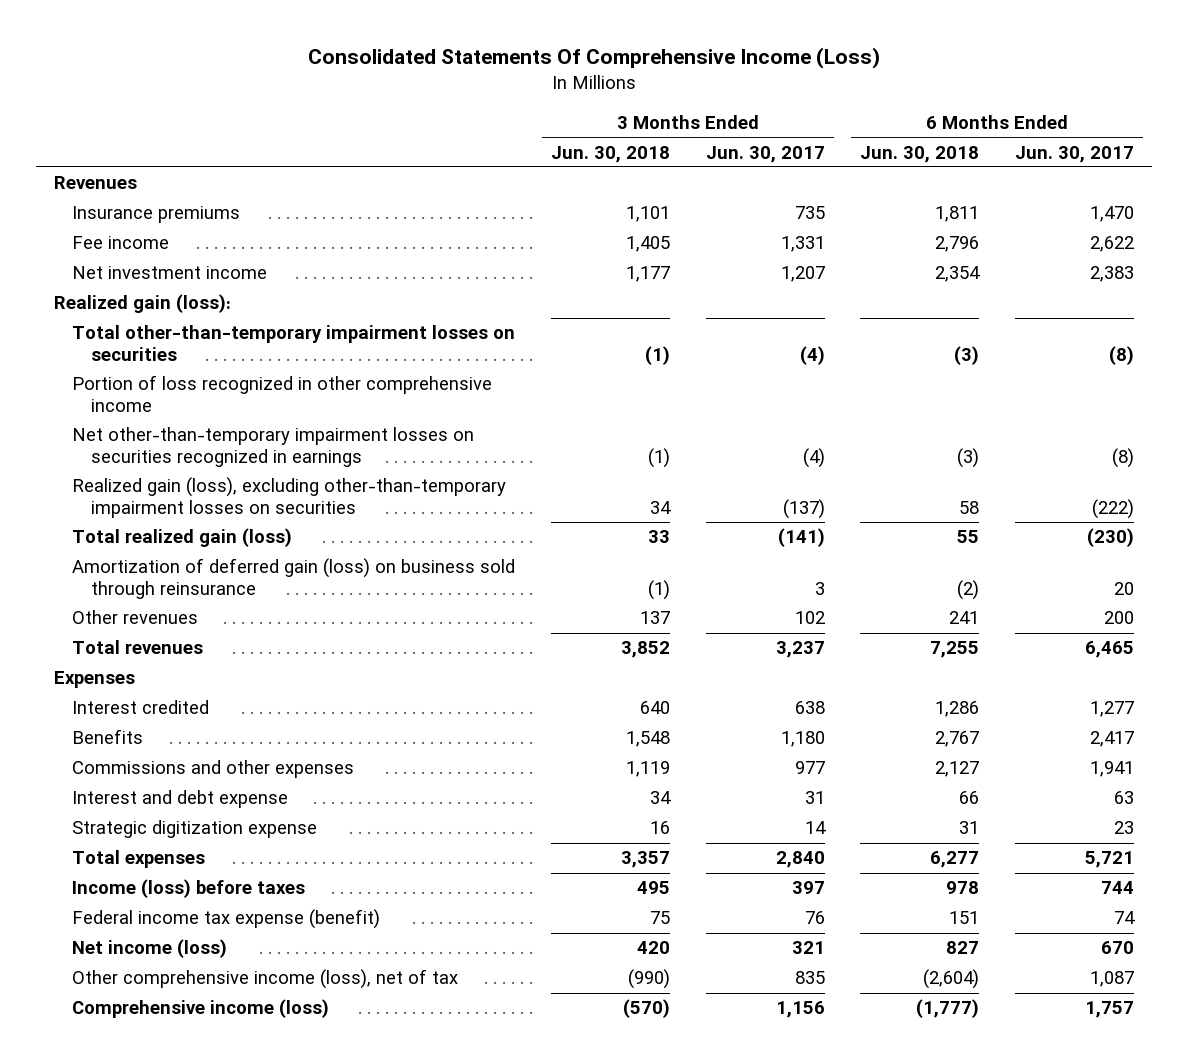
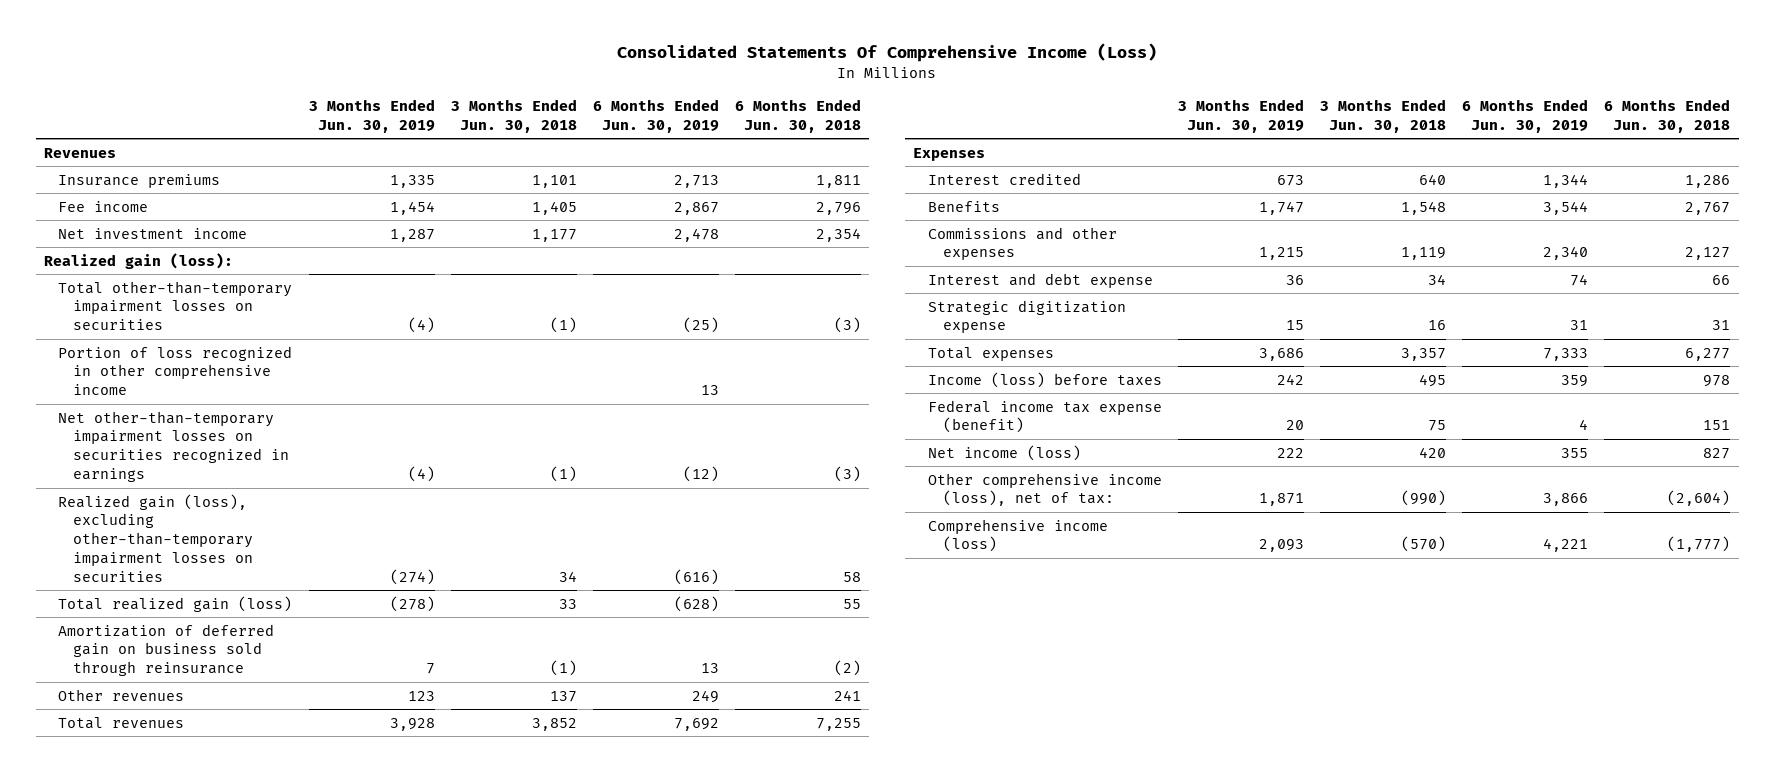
- | 3 Months Ended Jun. 30, 2018 | 3 Months Ended Jun. 30, 2017 | 6 Months Ended Jun. 30, 2018 | 6 Months Ended Jun. 30, 2017
+ | 3 Months Ended Jun. 30, 2019 | 3 Months Ended Jun. 30, 2018 | 6 Months Ended Jun. 30, 2019 | 6 Months Ended Jun. 30, 2018
- Amortization of deferred gain (loss) on business sold through reinsurance | (1) | 3 | (2) | 20
+ Amortization of deferred gain on business sold through reinsurance | 7 | (1) | 13 | (2)
- Other comprehensive income (loss), net of tax | (990) | 835 | (2,604) | 1,087
+ Other comprehensive income (loss), net of tax: | 1,871 | (990) | 3,866 | (2,604)

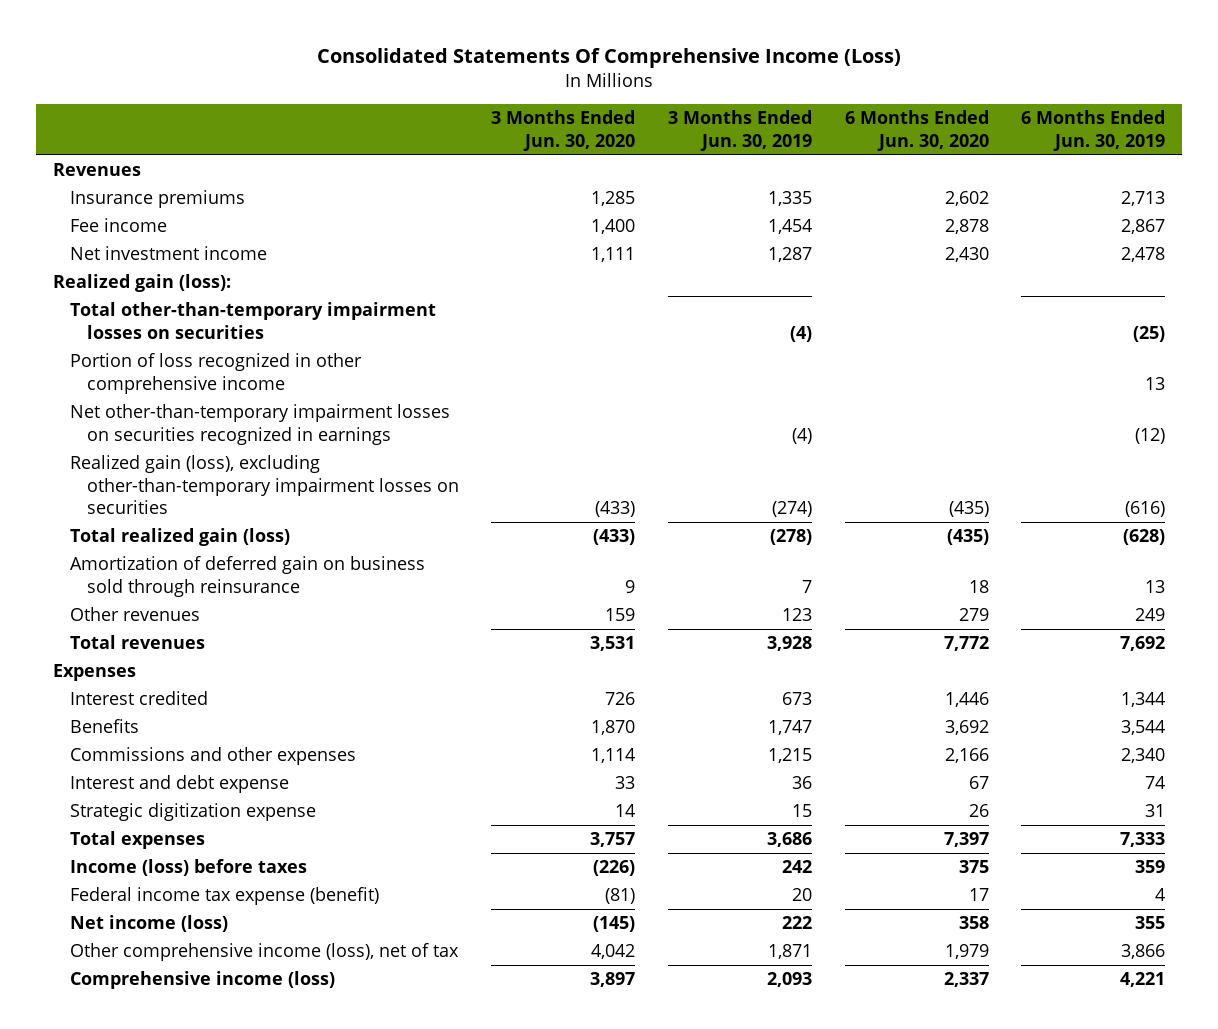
- | 3 Months Ended Jun. 30, 2019 | 3 Months Ended Jun. 30, 2018 | 6 Months Ended Jun. 30, 2019 | 6 Months Ended Jun. 30, 2018
+ | 3 Months Ended Jun. 30, 2020 | 3 Months Ended Jun. 30, 2019 | 6 Months Ended Jun. 30, 2020 | 6 Months Ended Jun. 30, 2019
- Other comprehensive income (loss), net of tax: | 1,871 | (990) | 3,866 | (2,604)
+ Other comprehensive income (loss), net of tax | 4,042 | 1,871 | 1,979 | 3,866

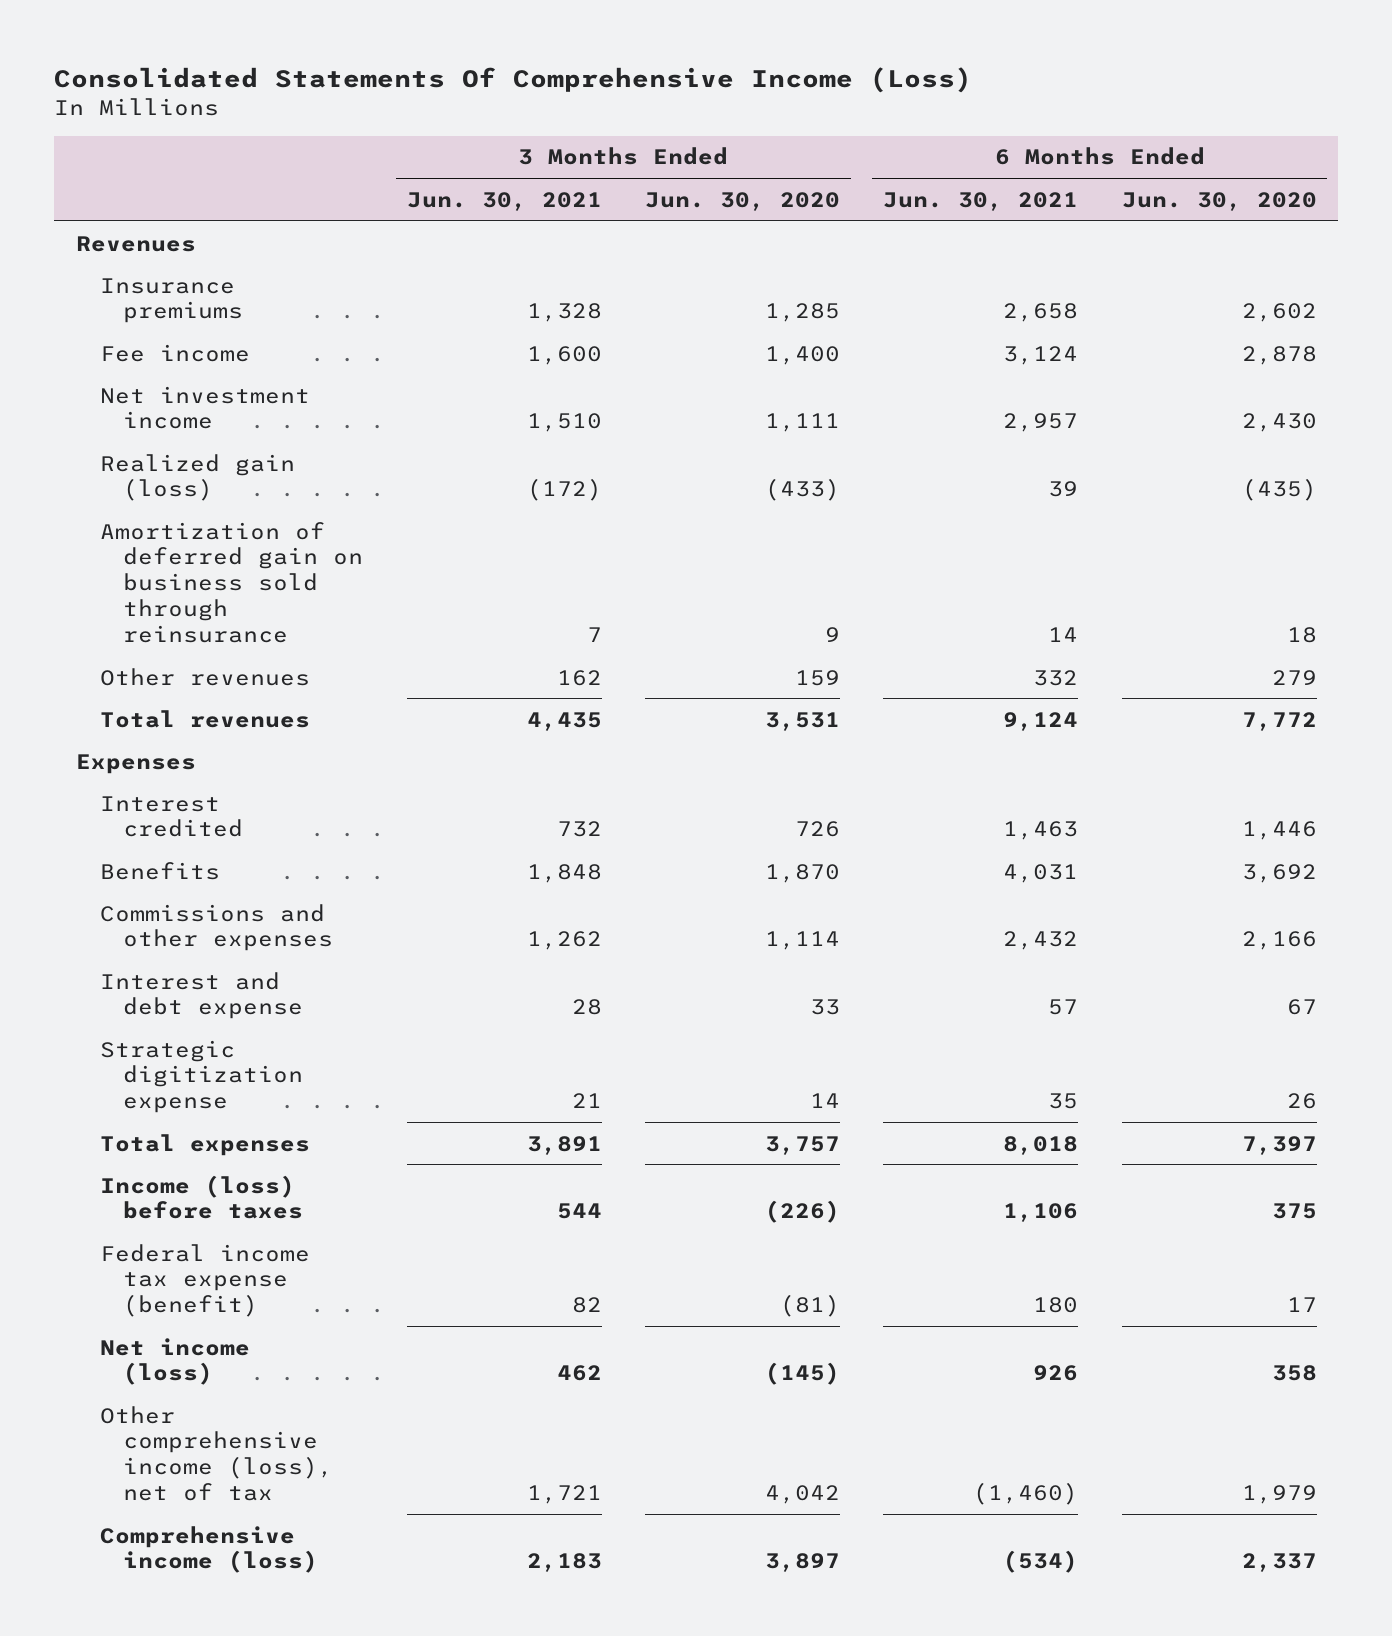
- | 3 Months Ended Jun. 30, 2020 | 3 Months Ended Jun. 30, 2019 | 6 Months Ended Jun. 30, 2020 | 6 Months Ended Jun. 30, 2019
+ | 3 Months Ended Jun. 30, 2021 | 3 Months Ended Jun. 30, 2020 | 6 Months Ended Jun. 30, 2021 | 6 Months Ended Jun. 30, 2020
- Realized gain (loss):
- Total other-than-temporary impairment losses on securities | | (4) | | (25)
- Portion of loss recognized in other comprehensive income | | | | 13
- Net other-than-temporary impairment losses on securities recognized in earnings | | (4) | | (12)
- Realized gain (loss), excluding other-than-temporary impairment losses on securities | (433) | (274) | (435) | (616)
- Total realized gain (loss) | (433) | (278) | (435) | (628)
+ Realized gain (loss) | (172) | (433) | 39 | (435)

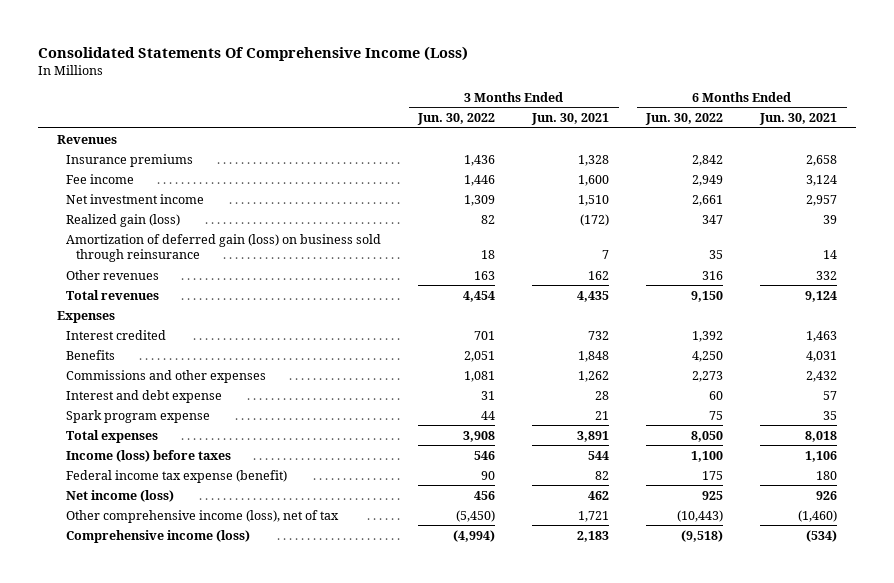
- | 3 Months Ended Jun. 30, 2021 | 3 Months Ended Jun. 30, 2020 | 6 Months Ended Jun. 30, 2021 | 6 Months Ended Jun. 30, 2020
+ | 3 Months Ended Jun. 30, 2022 | 3 Months Ended Jun. 30, 2021 | 6 Months Ended Jun. 30, 2022 | 6 Months Ended Jun. 30, 2021
- Amortization of deferred gain on business sold through reinsurance | 7 | 9 | 14 | 18
+ Amortization of deferred gain (loss) on business sold through reinsurance | 18 | 7 | 35 | 14
- Strategic digitization expense | 21 | 14 | 35 | 26
+ Spark program expense | 44 | 21 | 75 | 35

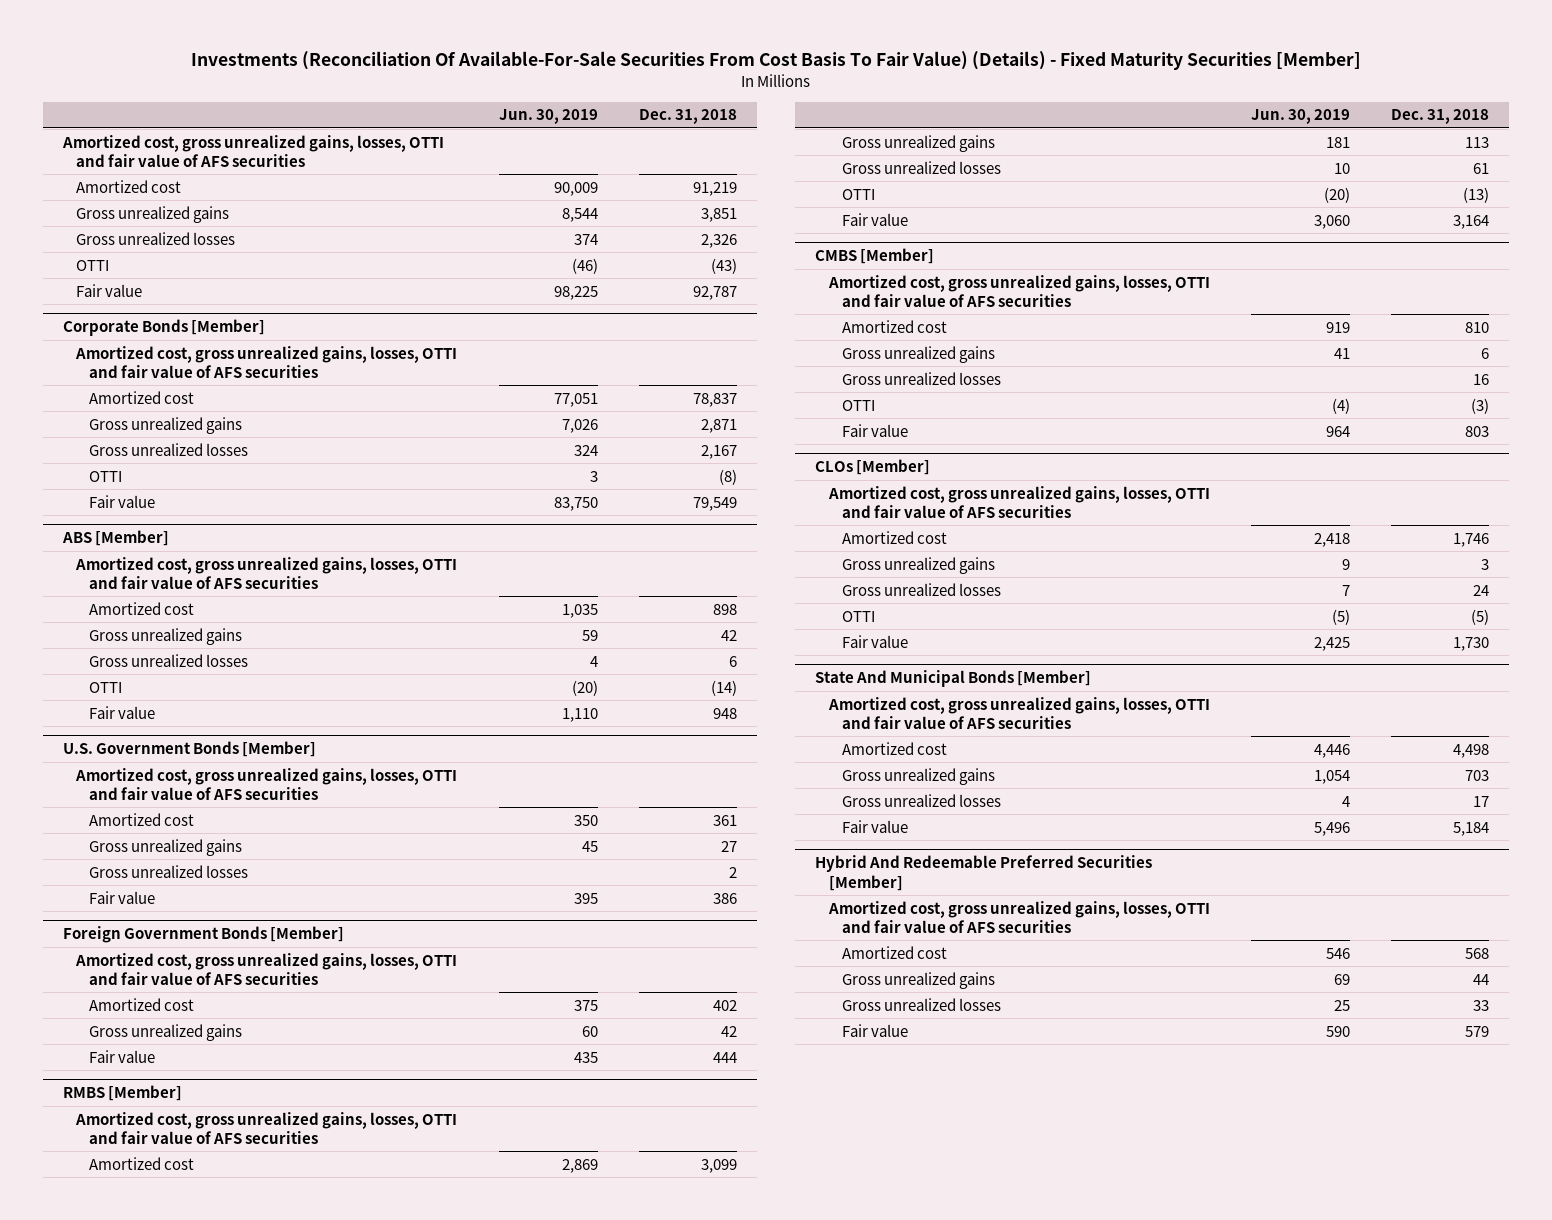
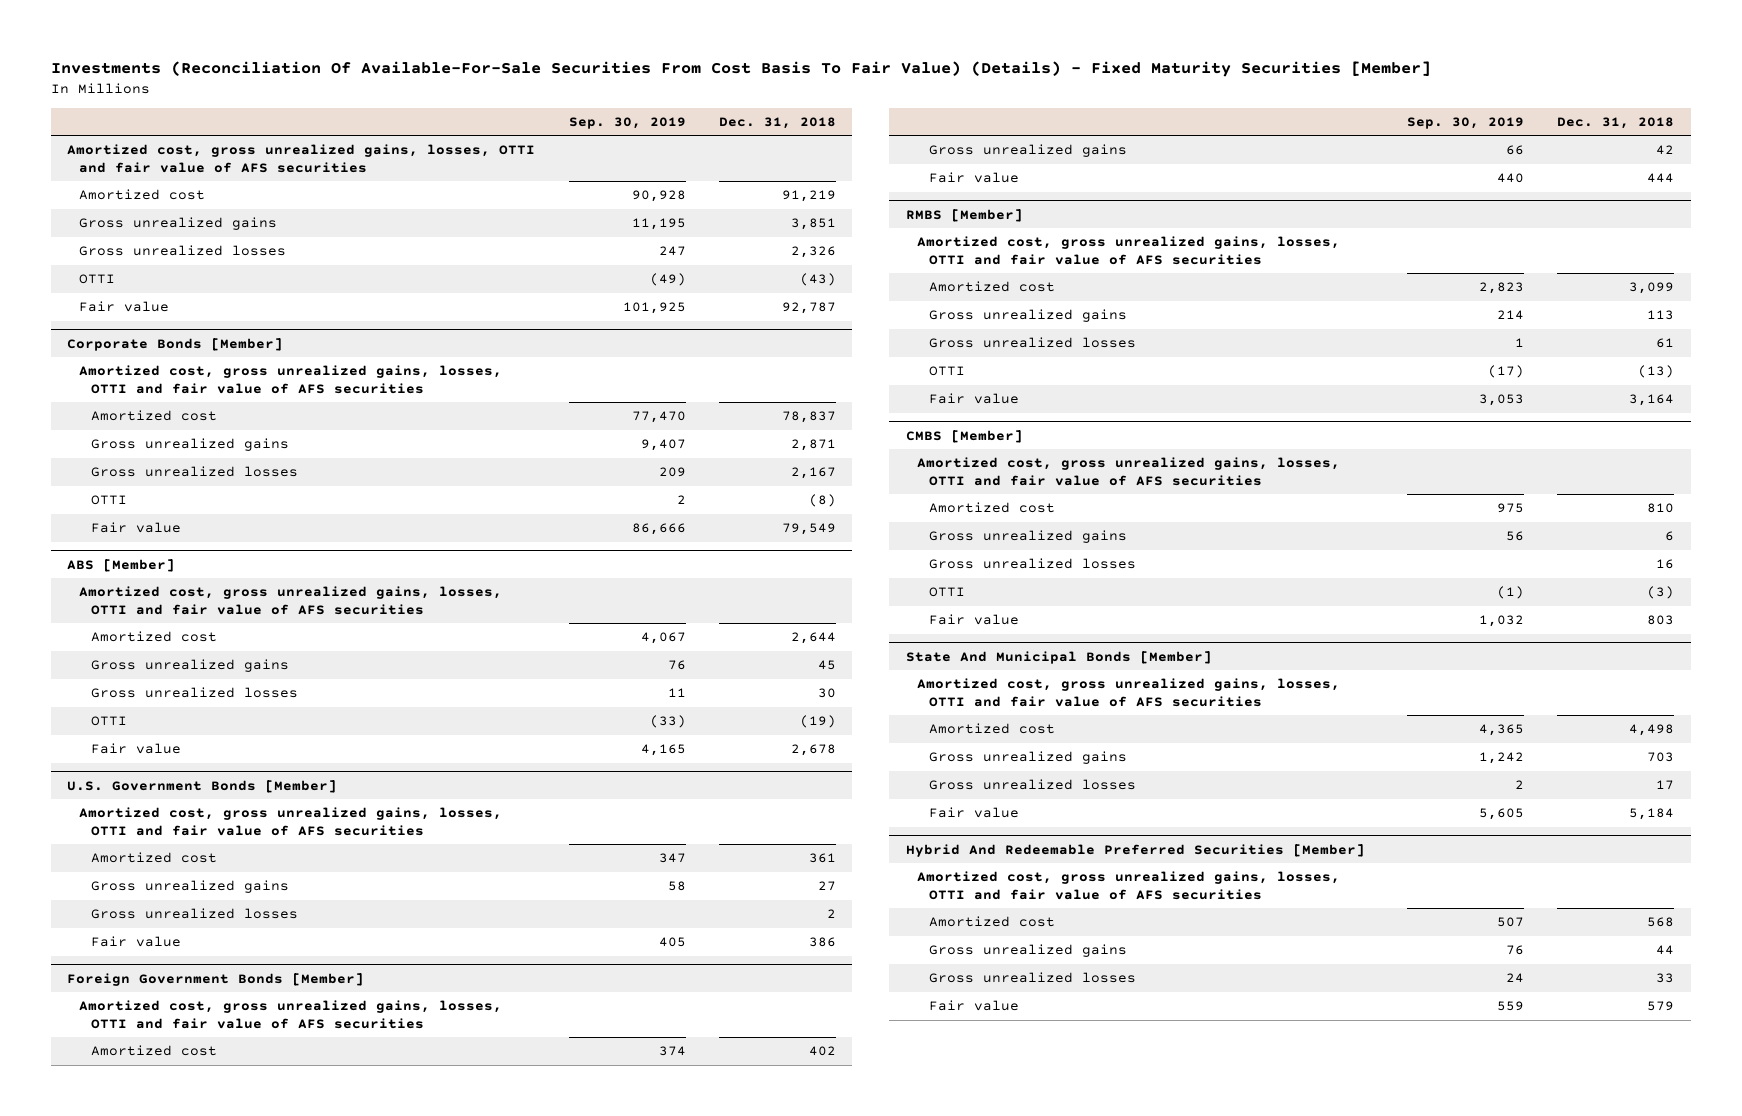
- | Jun. 30, 2019 | Dec. 31, 2018
+ | Sep. 30, 2019 | Dec. 31, 2018
@ ABS [Member]
- Amortized cost | 1,035 | 898
- Gross unrealized gains | 59 | 42
- Gross unrealized losses | 4 | 6
- OTTI | (20) | (14)
- Fair value | 1,110 | 948
+ Amortized cost | 4,067 | 2,644
+ Gross unrealized gains | 76 | 45
+ Gross unrealized losses | 11 | 30
+ OTTI | (33) | (19)
+ Fair value | 4,165 | 2,678
- CLOs [Member]
- Amortized cost, gross unrealized gains, losses, OTTI and fair value of AFS securities
- Amortized cost | 2,418 | 1,746
- Gross unrealized gains | 9 | 3
- Gross unrealized losses | 7 | 24
- OTTI | (5) | (5)
- Fair value | 2,425 | 1,730

